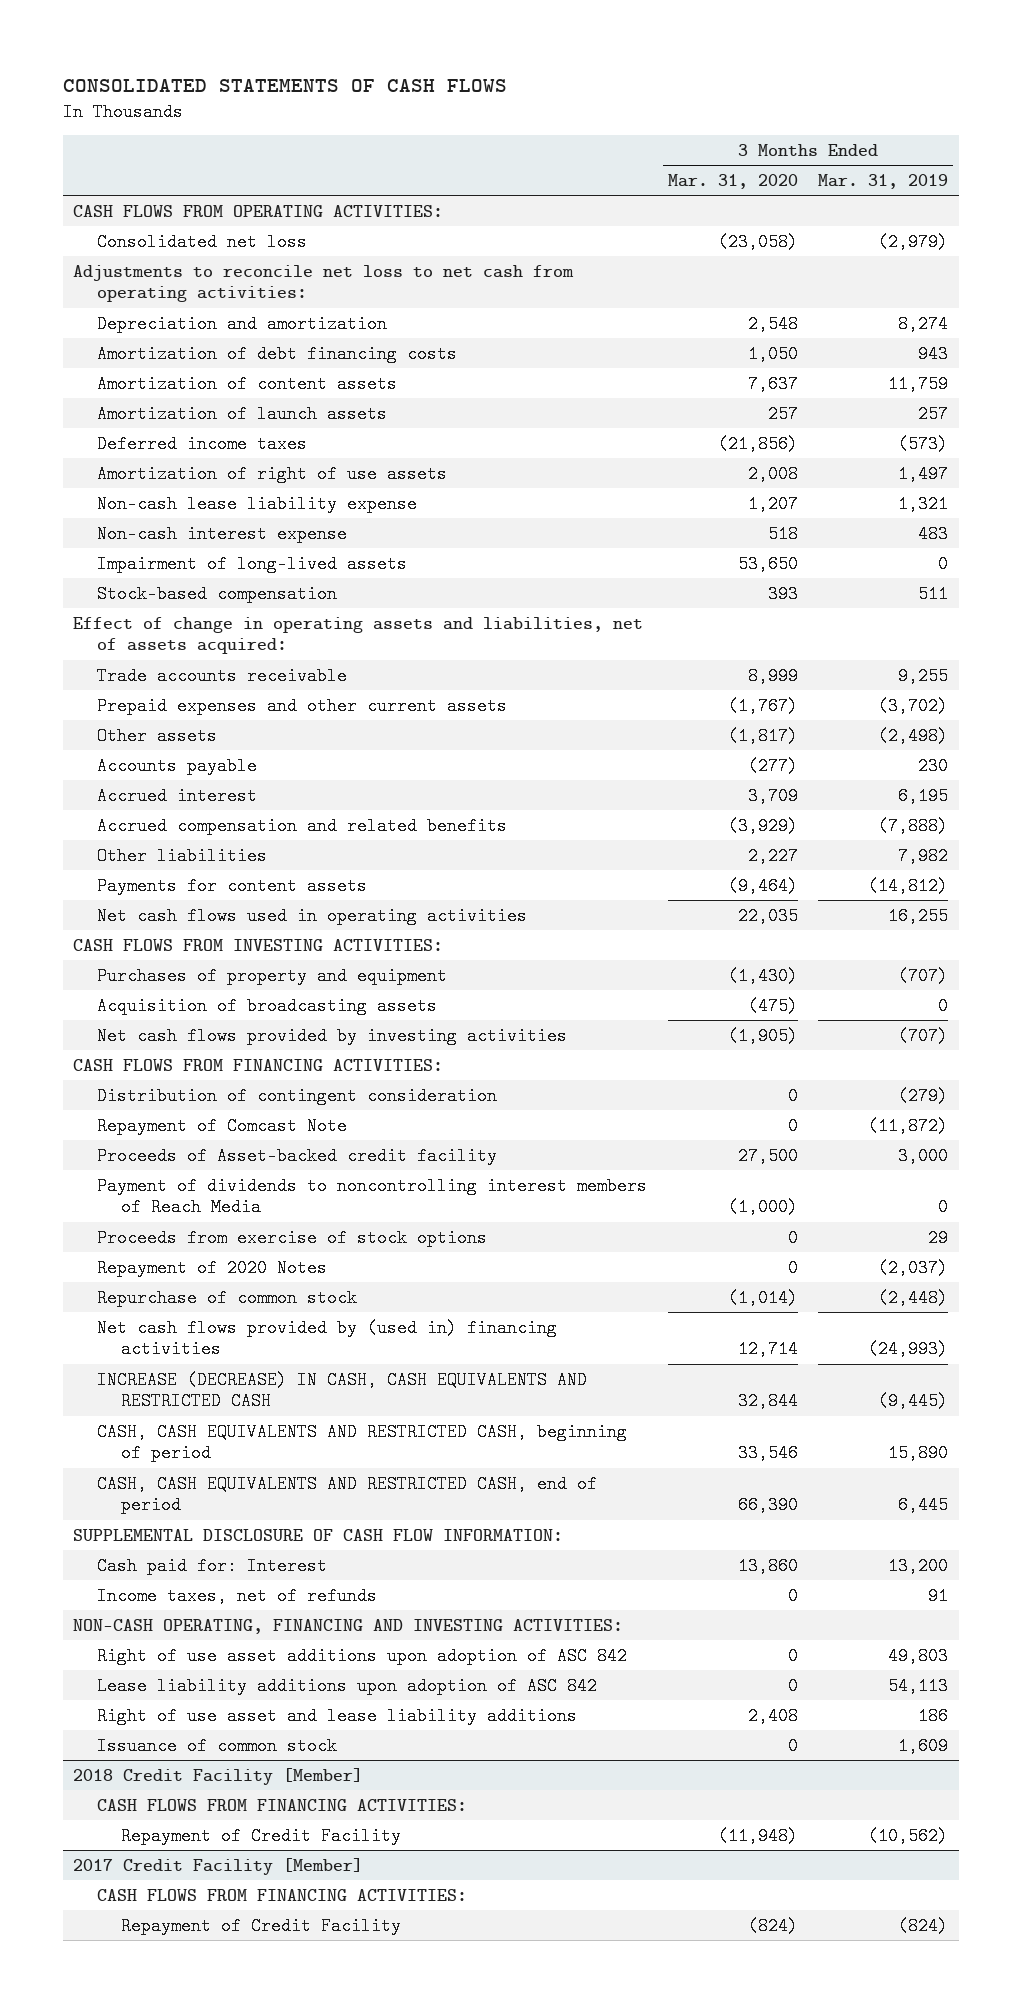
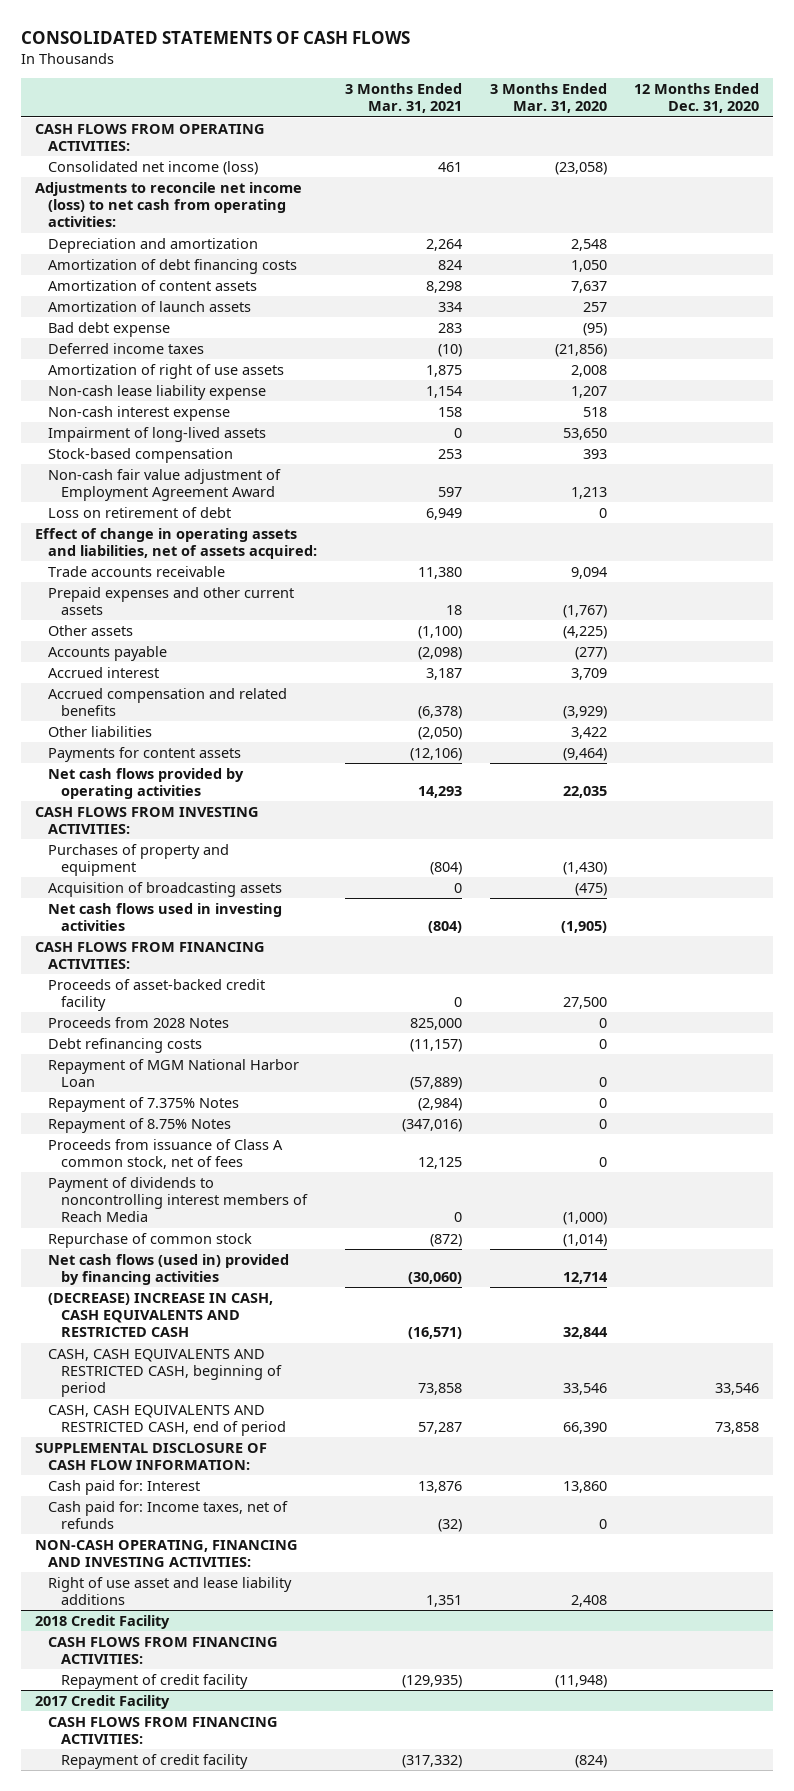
- | 3 Months Ended Mar. 31, 2020 | 3 Months Ended Mar. 31, 2019
+ | 3 Months Ended Mar. 31, 2021 | 3 Months Ended Mar. 31, 2020 | 12 Months Ended Dec. 31, 2020
- Consolidated net loss | (23,058) | (2,979)
- Adjustments to reconcile net loss to net cash from operating activities:
+ Consolidated net income (loss) | 461 | (23,058) |
+ Adjustments to reconcile net income (loss) to net cash from operating activities:
+ Bad debt expense | 283 | (95) |
+ Non-cash fair value adjustment of Employment Agreement Award | 597 | 1,213 |
+ Loss on retirement of debt | 6,949 | 0 |
- Trade accounts receivable | 8,999 | 9,255
+ Trade accounts receivable | 11,380 | 9,094 |
- Other assets | (1,817) | (2,498)
+ Other assets | (1,100) | (4,225) |
- Other liabilities | 2,227 | 7,982
+ Other liabilities | (2,050) | 3,422 |
- Net cash flows used in operating activities | 22,035 | 16,255
+ Net cash flows provided by operating activities | 14,293 | 22,035 |
- Net cash flows provided by investing activities | (1,905) | (707)
+ Net cash flows used in investing activities | (804) | (1,905) |
- Distribution of contingent consideration | 0 | (279)
- Repayment of Comcast Note | 0 | (11,872)
- Proceeds of Asset-backed credit facility | 27,500 | 3,000
+ Proceeds of asset-backed credit facility | 0 | 27,500 |
+ Proceeds from 2028 Notes | 825,000 | 0 |
+ Debt refinancing costs | (11,157) | 0 |
+ Repayment of MGM National Harbor Loan | (57,889) | 0 |
+ Repayment of 7.375% Notes | (2,984) | 0 |
+ Repayment of 8.75% Notes | (347,016) | 0 |
+ Proceeds from issuance of Class A common stock, net of fees | 12,125 | 0 |
- Proceeds from exercise of stock options | 0 | 29
- Repayment of 2020 Notes | 0 | (2,037)
- Net cash flows provided by (used in) financing activities | 12,714 | (24,993)
- INCREASE (DECREASE) IN CASH, CASH EQUIVALENTS AND RESTRICTED CASH | 32,844 | (9,445)
+ Net cash flows (used in) provided by financing activities | (30,060) | 12,714 |
+ (DECREASE) INCREASE IN CASH, CASH EQUIVALENTS AND RESTRICTED CASH | (16,571) | 32,844 |
- Income taxes, net of refunds | 0 | 91
+ Cash paid for: Income taxes, net of refunds | (32) | 0 |
- Right of use asset additions upon adoption of ASC 842 | 0 | 49,803
- Lease liability additions upon adoption of ASC 842 | 0 | 54,113
- Issuance of common stock | 0 | 1,609
- 2018 Credit Facility [Member]
+ 2018 Credit Facility
- Repayment of Credit Facility | (11,948) | (10,562)
- 2017 Credit Facility [Member]
+ Repayment of credit facility | (129,935) | (11,948) |
+ 2017 Credit Facility
- Repayment of Credit Facility | (824) | (824)
+ Repayment of credit facility | (317,332) | (824) |

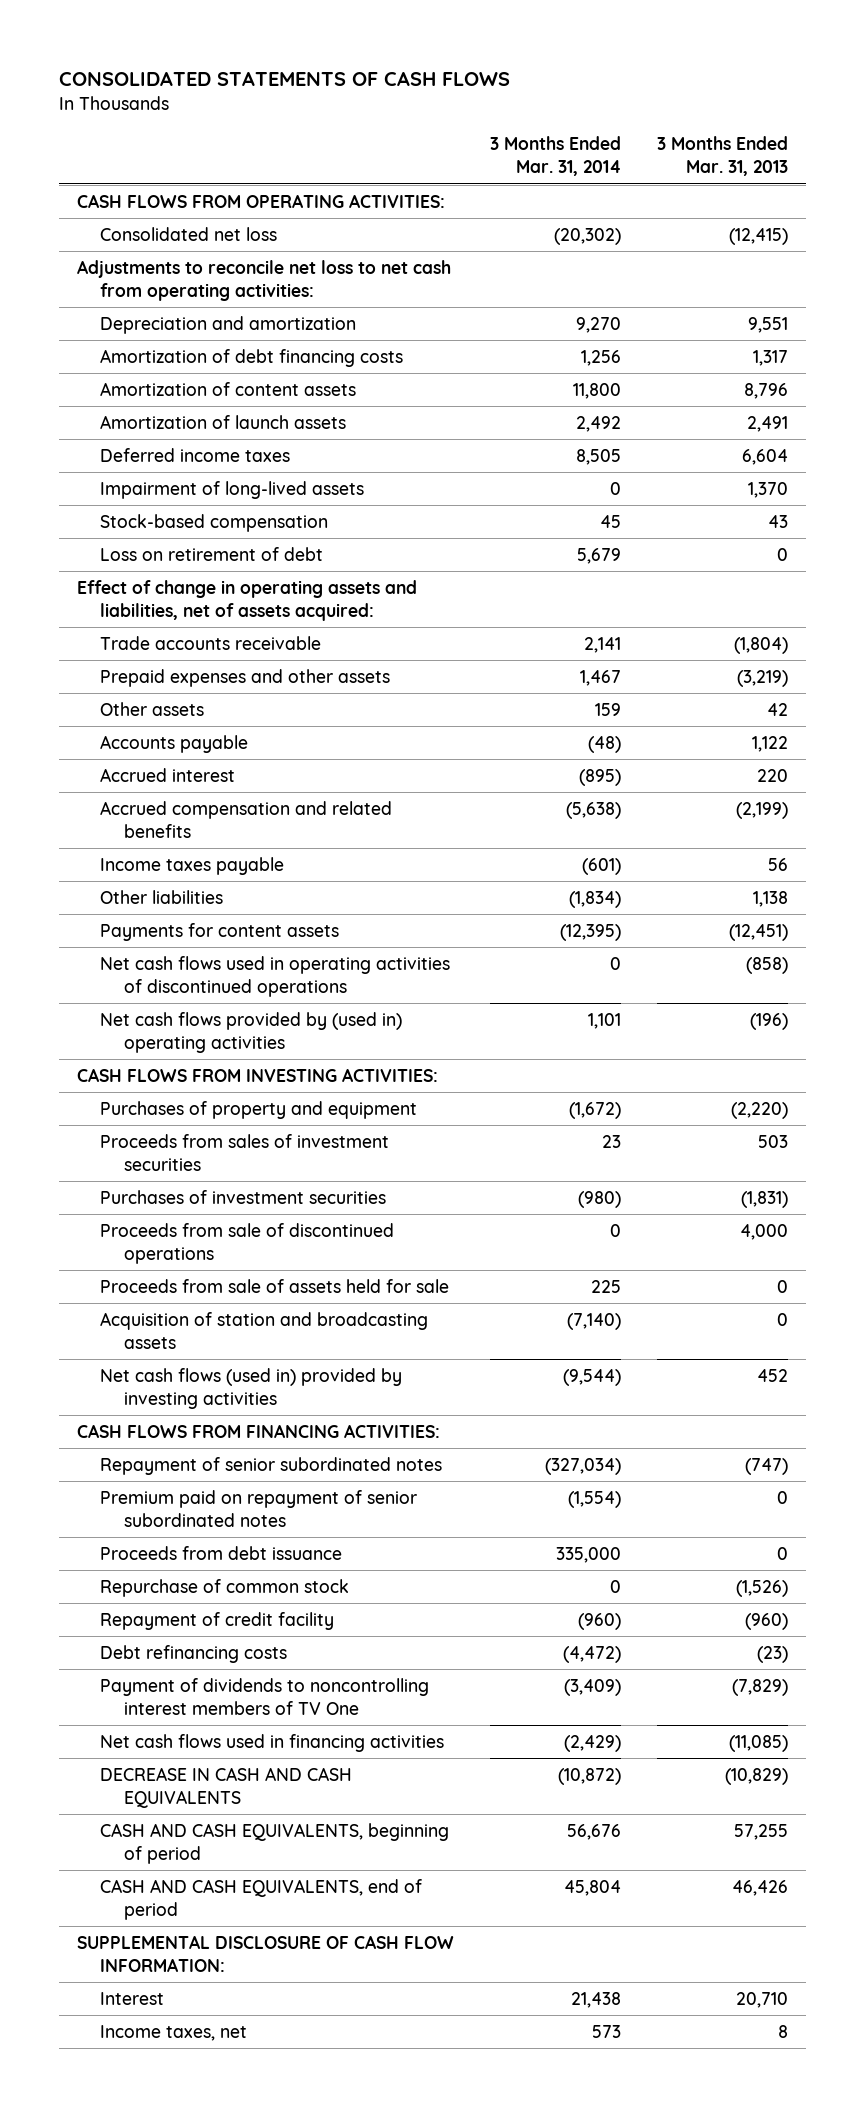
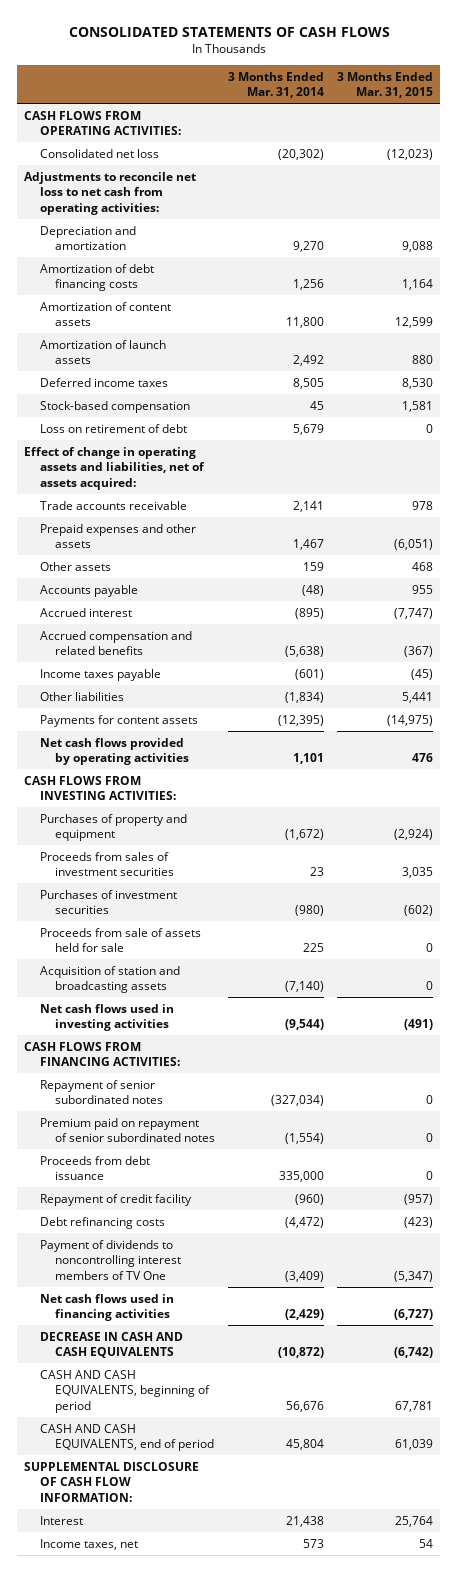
- | 3 Months Ended Mar. 31, 2014 | 3 Months Ended Mar. 31, 2013
+ | 3 Months Ended Mar. 31, 2014 | 3 Months Ended Mar. 31, 2015
- Impairment of long-lived assets | 0 | 1,370
- Net cash flows used in operating activities of discontinued operations | 0 | (858)
- Net cash flows provided by (used in) operating activities | 1,101 | (196)
+ Net cash flows provided by operating activities | 1,101 | 476
- Proceeds from sale of discontinued operations | 0 | 4,000
- Net cash flows (used in) provided by investing activities | (9,544) | 452
+ Net cash flows used in investing activities | (9,544) | (491)
- Repurchase of common stock | 0 | (1,526)

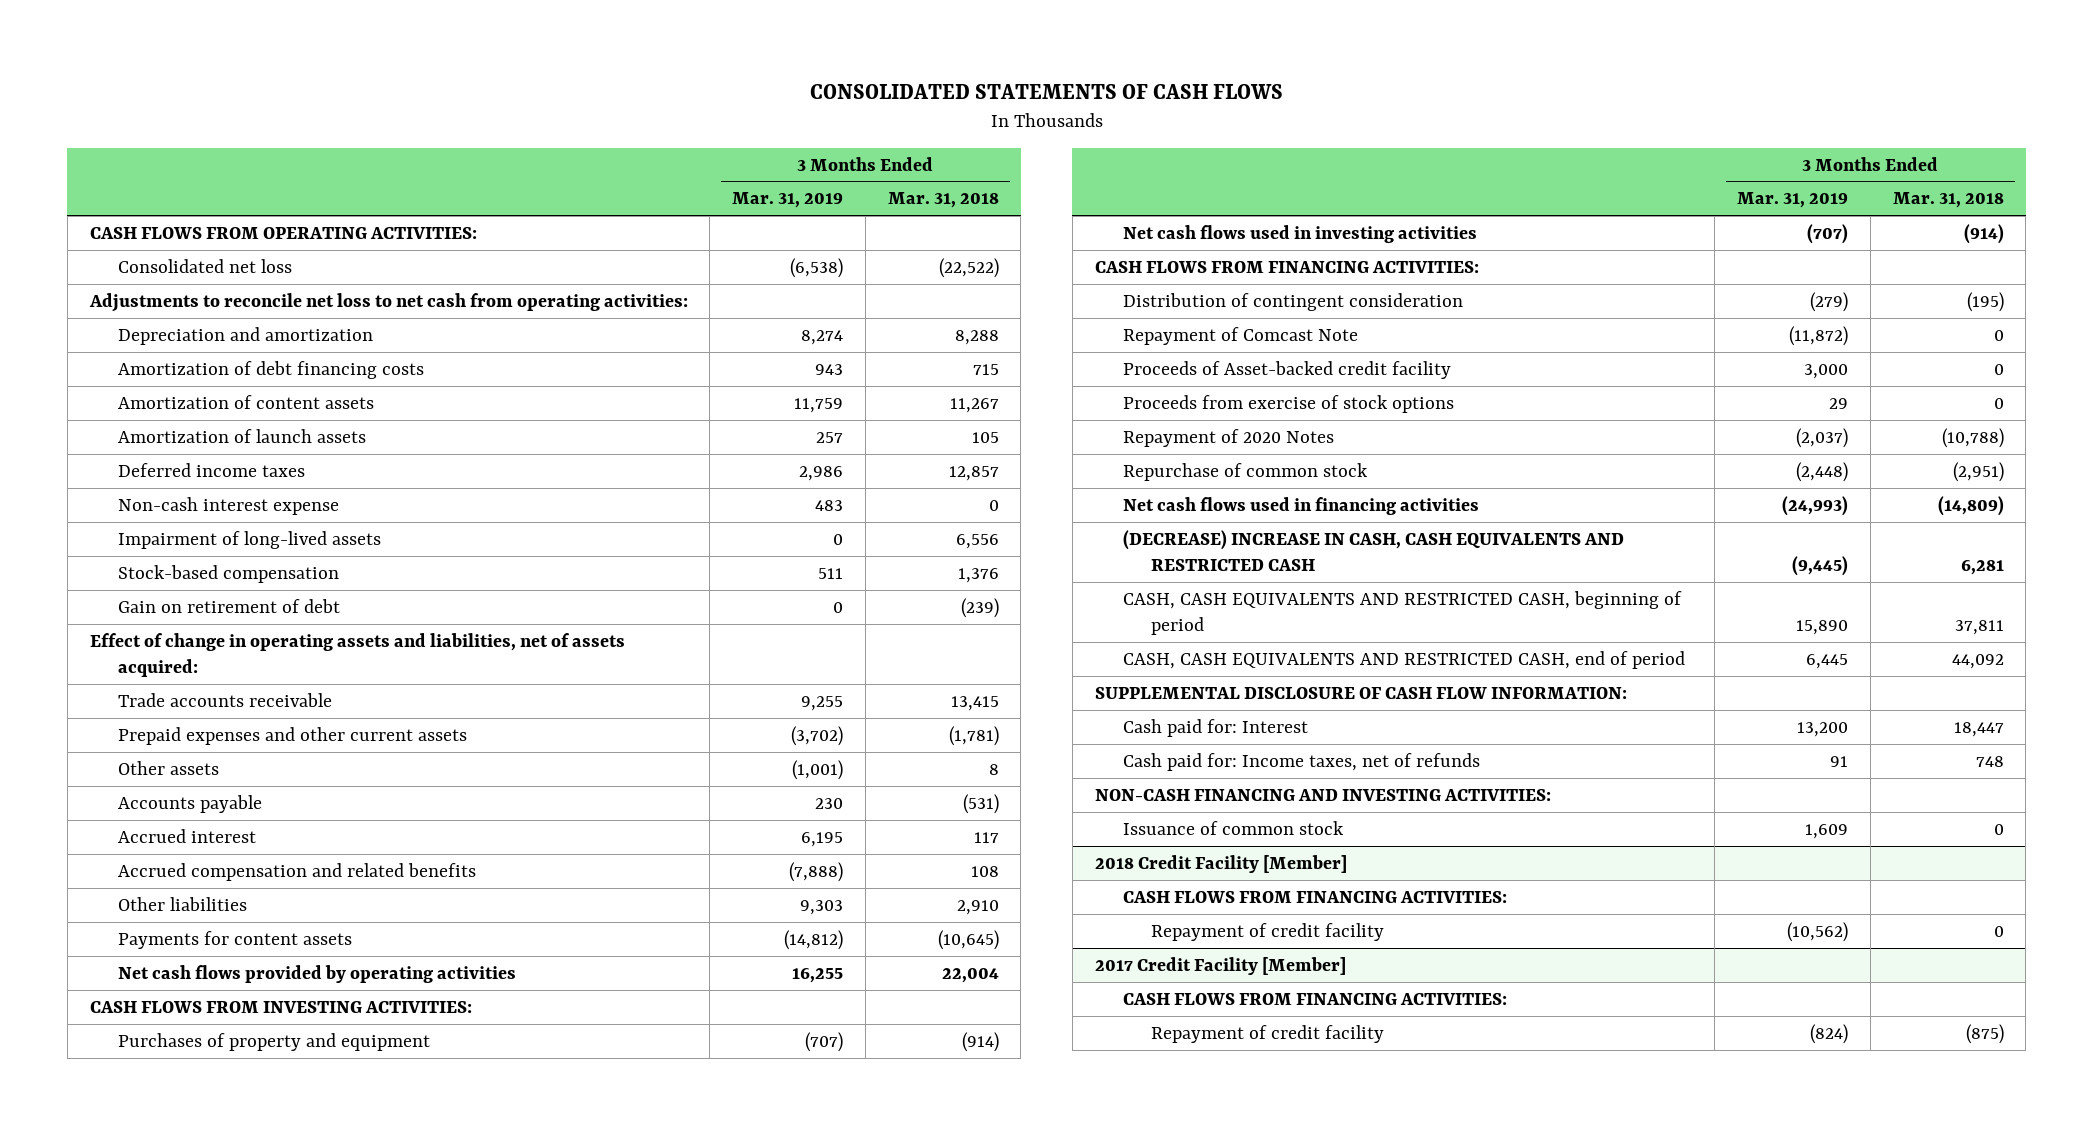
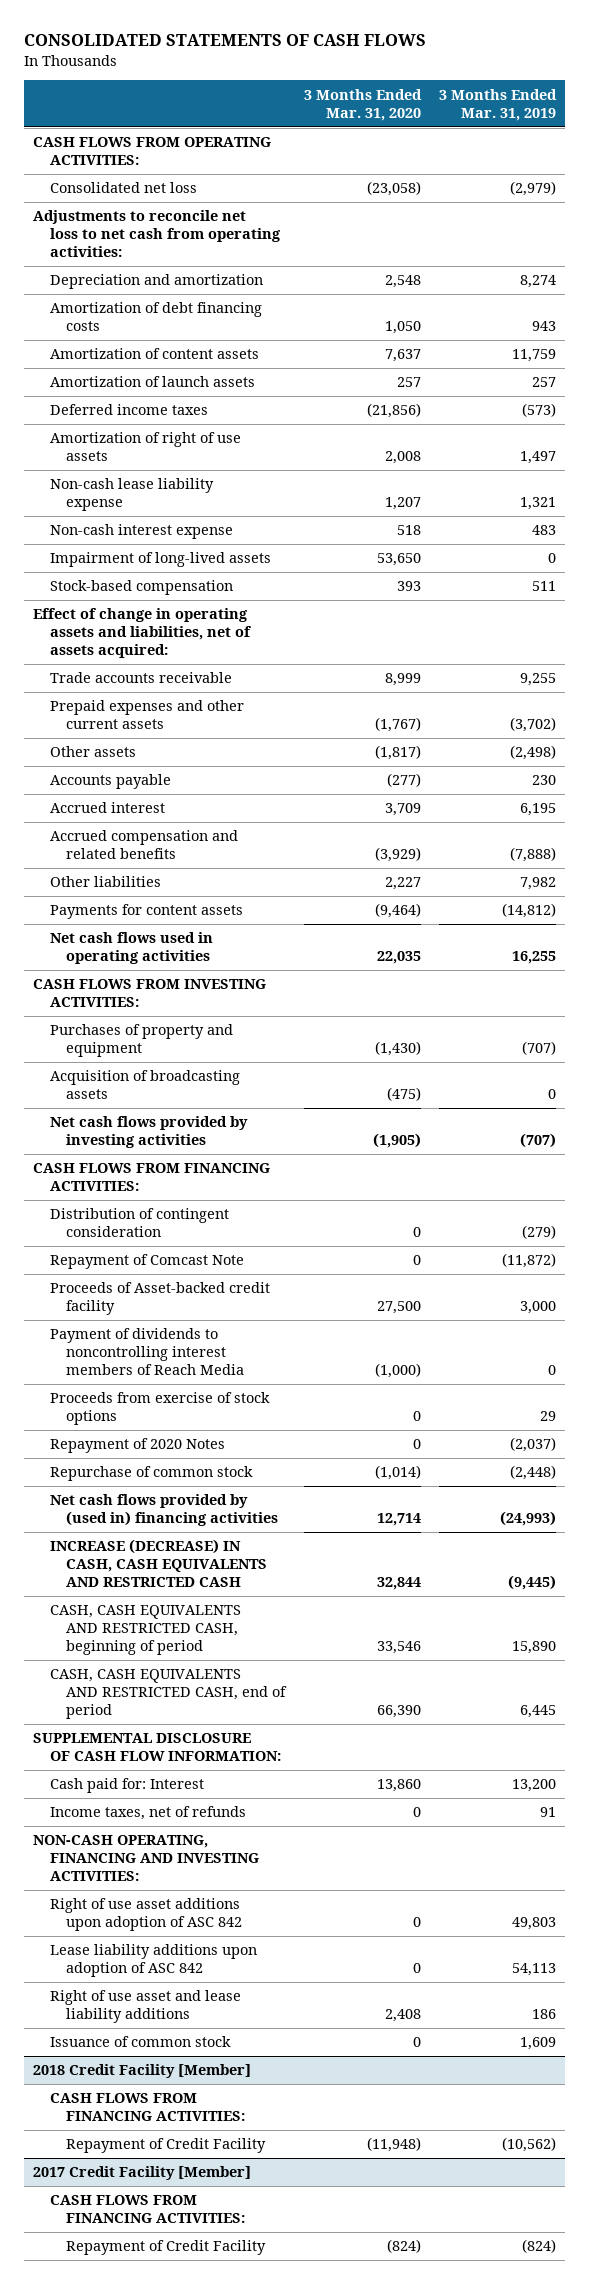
- | 3 Months Ended Mar. 31, 2019 | 3 Months Ended Mar. 31, 2018
+ | 3 Months Ended Mar. 31, 2020 | 3 Months Ended Mar. 31, 2019
- Consolidated net loss | (6,538) | (22,522)
+ Consolidated net loss | (23,058) | (2,979)
- Deferred income taxes | 2,986 | 12,857
+ Deferred income taxes | (21,856) | (573)
+ Amortization of right of use assets | 2,008 | 1,497
+ Non-cash lease liability expense | 1,207 | 1,321
- Gain on retirement of debt | 0 | (239)
- Other assets | (1,001) | 8
+ Other assets | (1,817) | (2,498)
- Other liabilities | 9,303 | 2,910
+ Other liabilities | 2,227 | 7,982
- Net cash flows provided by operating activities | 16,255 | 22,004
+ Net cash flows used in operating activities | 22,035 | 16,255
- Net cash flows used in investing activities | (707) | (914)
+ Acquisition of broadcasting assets | (475) | 0
+ Net cash flows provided by investing activities | (1,905) | (707)
+ Payment of dividends to noncontrolling interest members of Reach Media | (1,000) | 0
- Net cash flows used in financing activities | (24,993) | (14,809)
- (DECREASE) INCREASE IN CASH, CASH EQUIVALENTS AND RESTRICTED CASH | (9,445) | 6,281
+ Net cash flows provided by (used in) financing activities | 12,714 | (24,993)
+ INCREASE (DECREASE) IN CASH, CASH EQUIVALENTS AND RESTRICTED CASH | 32,844 | (9,445)
- Cash paid for: Income taxes, net of refunds | 91 | 748
- NON-CASH FINANCING AND INVESTING ACTIVITIES:
+ Income taxes, net of refunds | 0 | 91
+ NON-CASH OPERATING, FINANCING AND INVESTING ACTIVITIES:
+ Right of use asset additions upon adoption of ASC 842 | 0 | 49,803
+ Lease liability additions upon adoption of ASC 842 | 0 | 54,113
+ Right of use asset and lease liability additions | 2,408 | 186
@ 2018 Credit Facility [Member]
- Repayment of credit facility | (10,562) | 0
+ Repayment of Credit Facility | (11,948) | (10,562)
@ 2017 Credit Facility [Member]
- Repayment of credit facility | (824) | (875)
+ Repayment of Credit Facility | (824) | (824)

